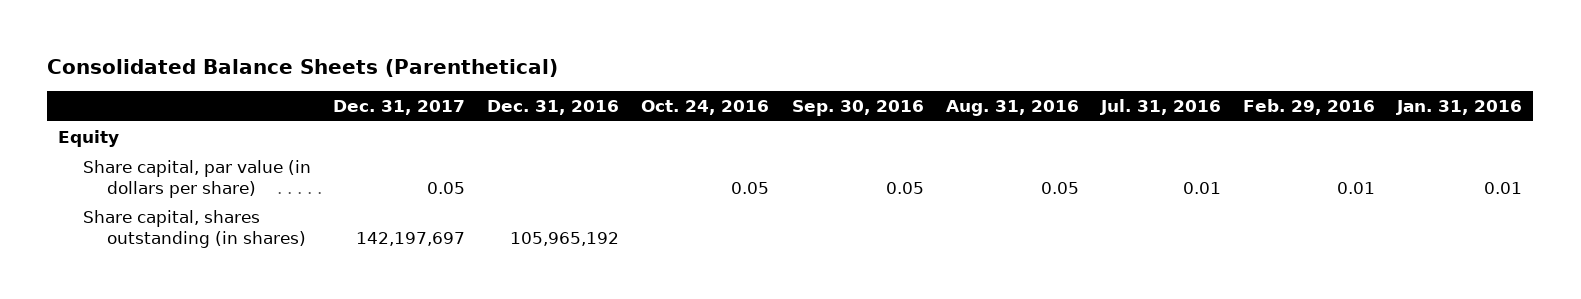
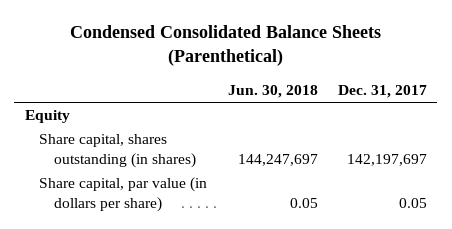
- Consolidated Balance Sheets (Parenthetical)
+ Condensed Consolidated Balance Sheets (Parenthetical)
- | Dec. 31, 2017 | Dec. 31, 2016 | Oct. 24, 2016 | Sep. 30, 2016 | Aug. 31, 2016 | Jul. 31, 2016 | Feb. 29, 2016 | Jan. 31, 2016
+ | Jun. 30, 2018 | Dec. 31, 2017
moved down: Share capital, par value (in dollars per share) | 0.05 | 0.05

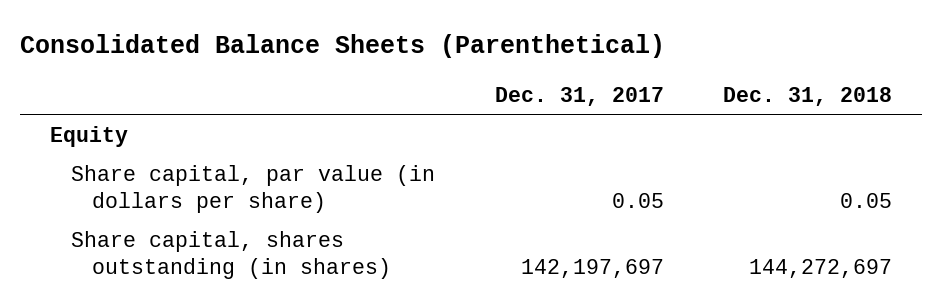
- Condensed Consolidated Balance Sheets (Parenthetical)
+ Consolidated Balance Sheets (Parenthetical)
- | Jun. 30, 2018 | Dec. 31, 2017
+ | Dec. 31, 2017 | Dec. 31, 2018
moved down: Share capital, shares outstanding (in shares) | 142,197,697 | 144,272,697

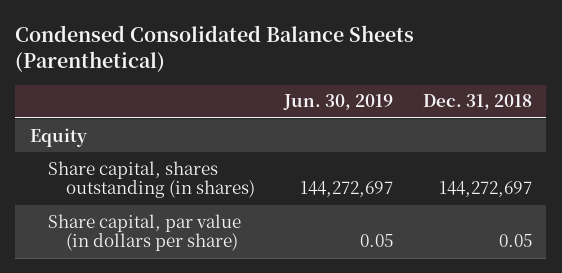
- Consolidated Balance Sheets (Parenthetical)
+ Condensed Consolidated Balance Sheets (Parenthetical)
- | Dec. 31, 2017 | Dec. 31, 2018
+ | Jun. 30, 2019 | Dec. 31, 2018
moved down: Share capital, par value (in dollars per share) | 0.05 | 0.05

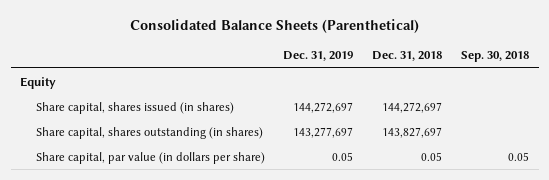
- Condensed Consolidated Balance Sheets (Parenthetical)
+ Consolidated Balance Sheets (Parenthetical)
- | Jun. 30, 2019 | Dec. 31, 2018
+ | Dec. 31, 2019 | Dec. 31, 2018 | Sep. 30, 2018
- Share capital, shares outstanding (in shares) | 144,272,697 | 144,272,697
+ Share capital, shares issued (in shares) | 144,272,697 | 144,272,697 |
+ Share capital, shares outstanding (in shares) | 143,277,697 | 143,827,697 |

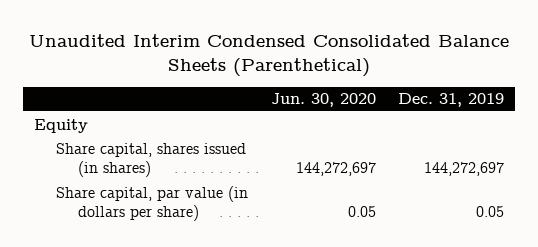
- Consolidated Balance Sheets (Parenthetical)
+ Unaudited Interim Condensed Consolidated Balance Sheets (Parenthetical)
- | Dec. 31, 2019 | Dec. 31, 2018 | Sep. 30, 2018
+ | Jun. 30, 2020 | Dec. 31, 2019
- Share capital, shares outstanding (in shares) | 143,277,697 | 143,827,697 |

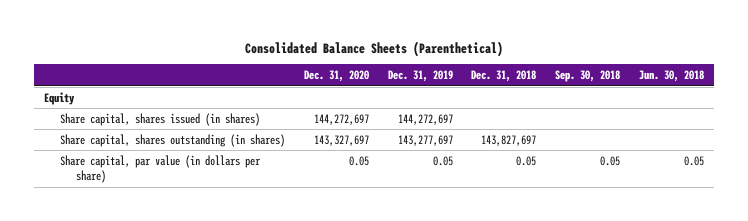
- Unaudited Interim Condensed Consolidated Balance Sheets (Parenthetical)
+ Consolidated Balance Sheets (Parenthetical)
- | Jun. 30, 2020 | Dec. 31, 2019
+ | Dec. 31, 2020 | Dec. 31, 2019 | Dec. 31, 2018 | Sep. 30, 2018 | Jun. 30, 2018
+ Share capital, shares outstanding (in shares) | 143,327,697 | 143,277,697 | 143,827,697 | |

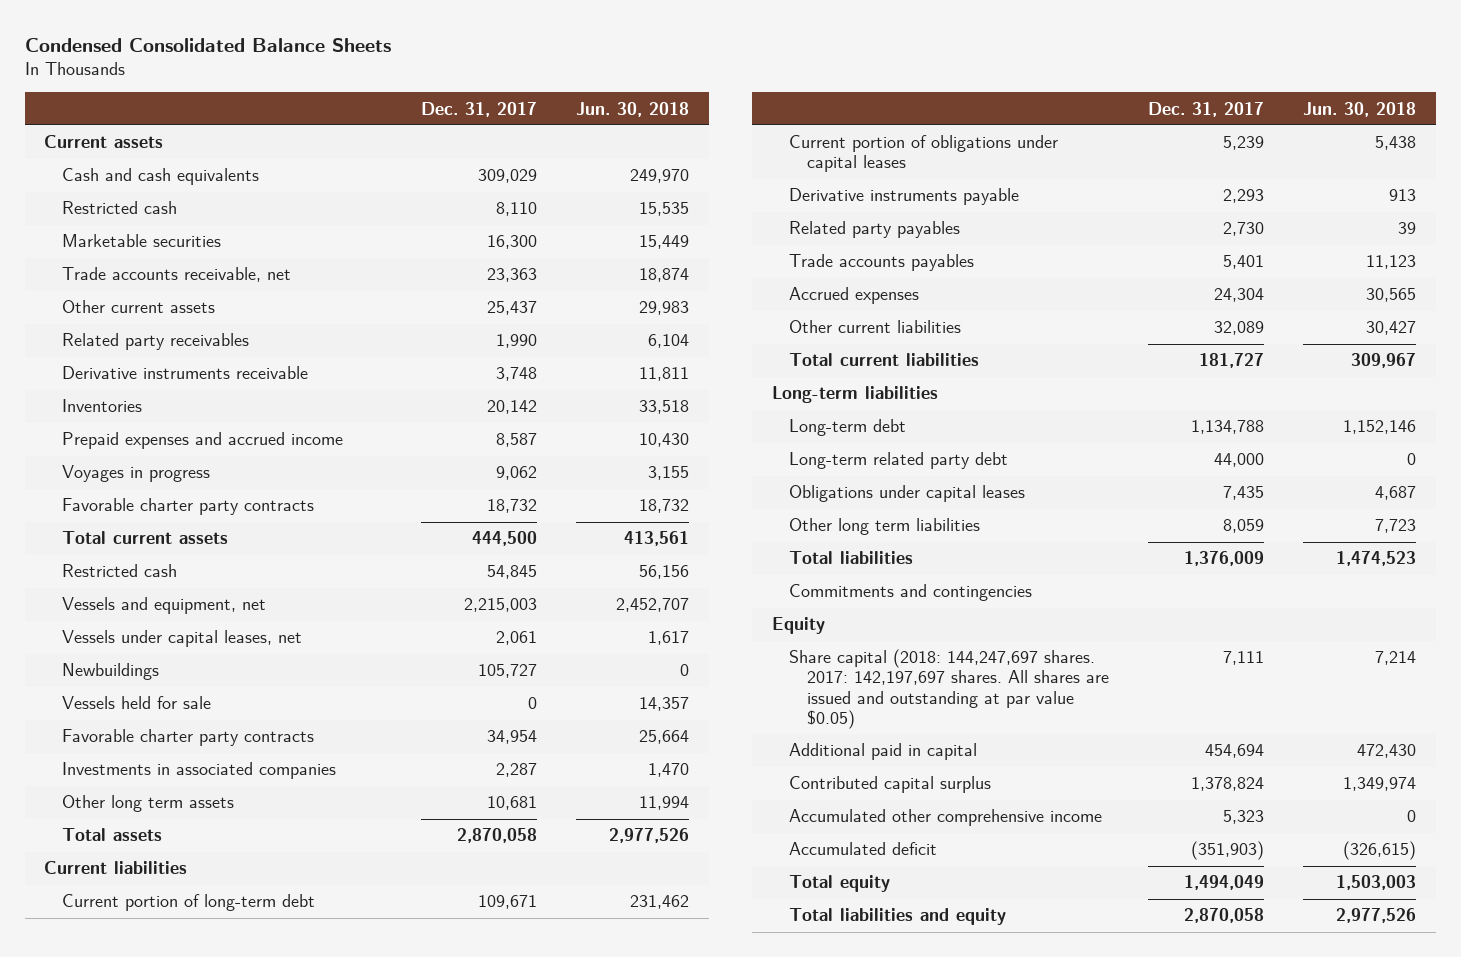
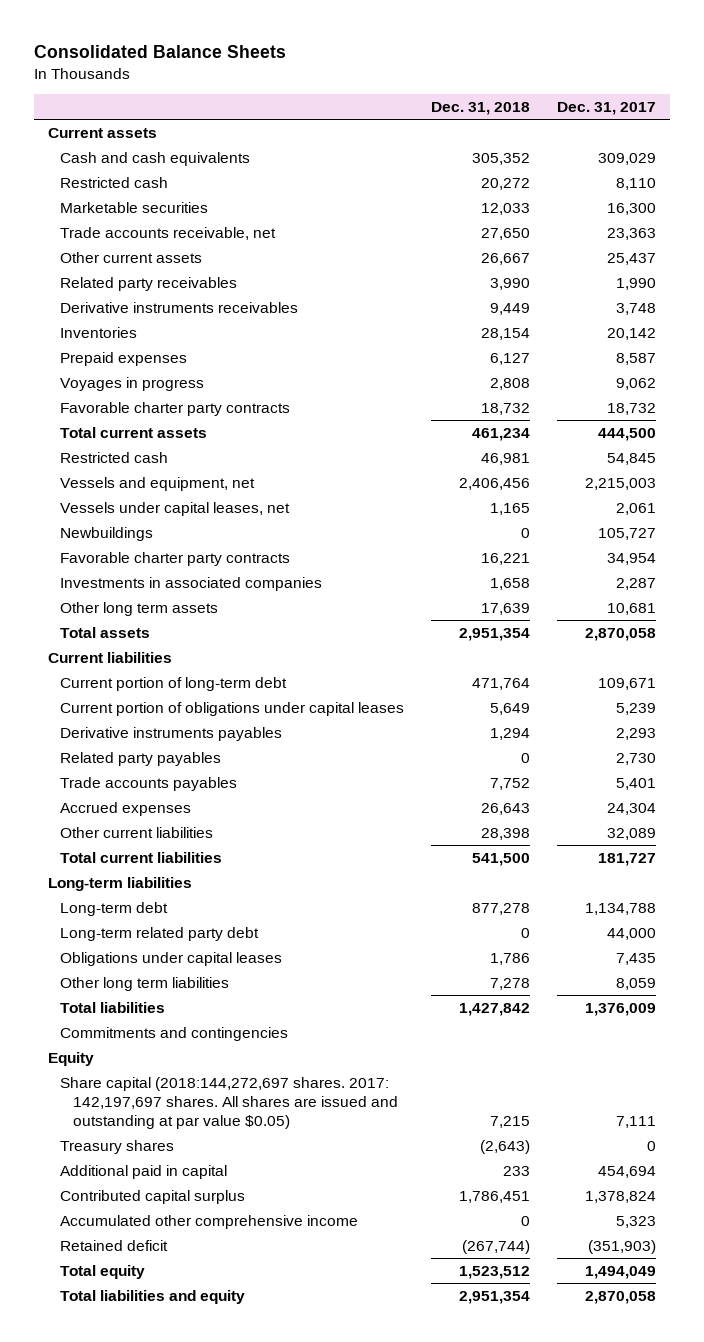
- Condensed Consolidated Balance Sheets
+ Consolidated Balance Sheets
- | Dec. 31, 2017 | Jun. 30, 2018
+ | Dec. 31, 2018 | Dec. 31, 2017
- Derivative instruments receivable | 3,748 | 11,811
+ Derivative instruments receivables | 9,449 | 3,748
- Prepaid expenses and accrued income | 8,587 | 10,430
+ Prepaid expenses | 6,127 | 8,587
- Vessels held for sale | 0 | 14,357
- Derivative instruments payable | 2,293 | 913
+ Derivative instruments payables | 1,294 | 2,293
- Share capital (2018: 144,247,697 shares. 2017: 142,197,697 shares. All shares are issued and outstanding at par value $0.05) | 7,111 | 7,214
+ Share capital (2018:144,272,697 shares. 2017: 142,197,697 shares. All shares are issued and outstanding at par value $0.05) | 7,215 | 7,111
+ Treasury shares | (2,643) | 0
- Accumulated deficit | (351,903) | (326,615)
+ Retained deficit | (267,744) | (351,903)

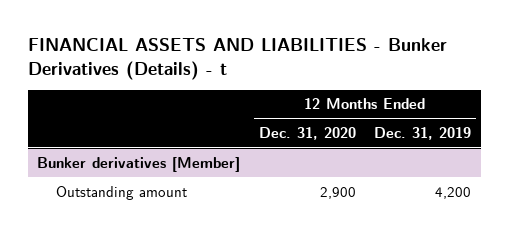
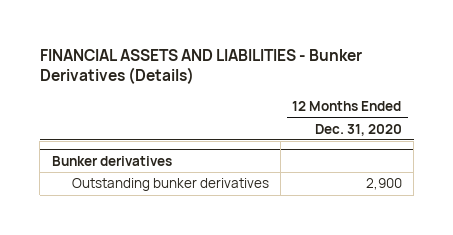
- FINANCIAL ASSETS AND LIABILITIES - Bunker Derivatives (Details) - t
+ FINANCIAL ASSETS AND LIABILITIES - Bunker Derivatives (Details)
- | 12 Months Ended Dec. 31, 2020 | 12 Months Ended Dec. 31, 2019
+ | 12 Months Ended Dec. 31, 2020
- Bunker derivatives [Member]
- Outstanding amount | 2,900 | 4,200
+ Bunker derivatives
+ Outstanding bunker derivatives | 2,900

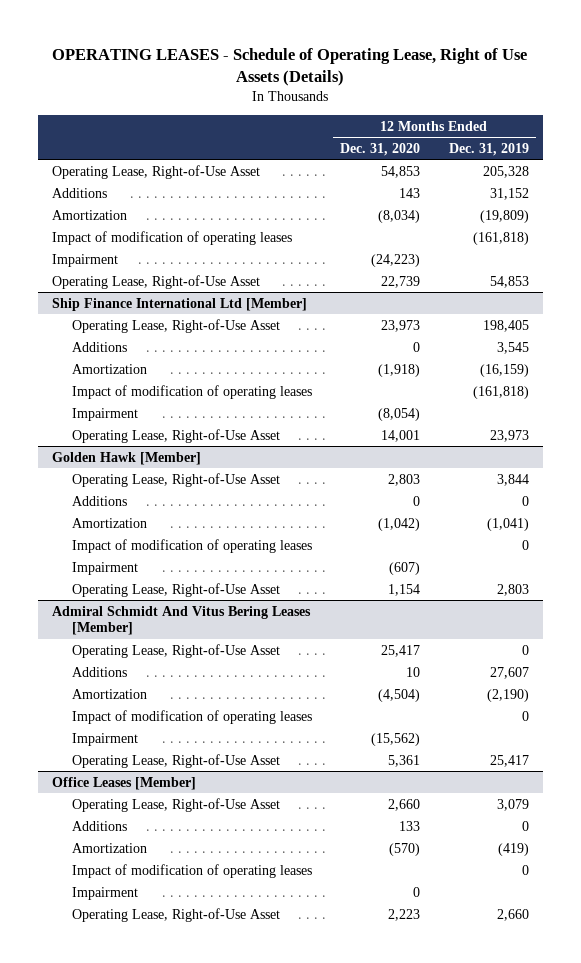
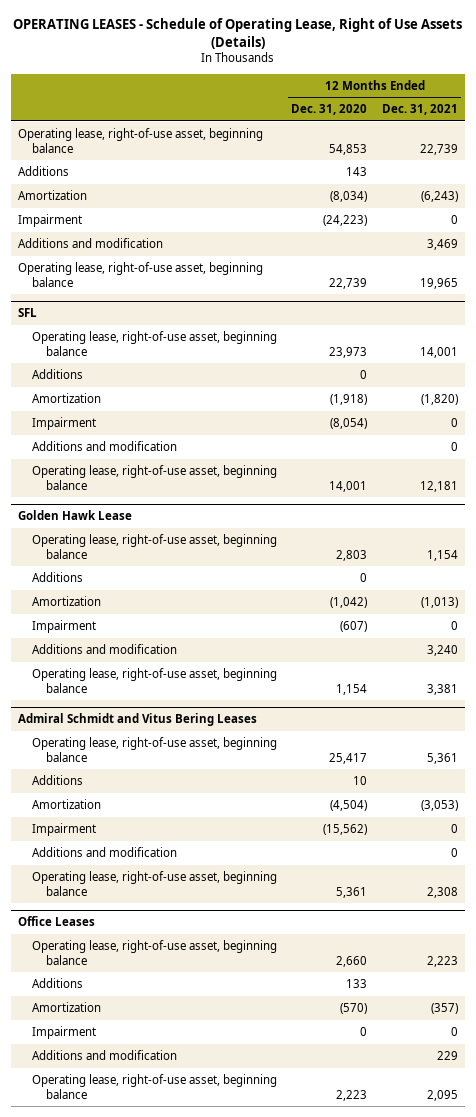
- | 12 Months Ended Dec. 31, 2020 | 12 Months Ended Dec. 31, 2019
+ | 12 Months Ended Dec. 31, 2020 | 12 Months Ended Dec. 31, 2021
- Operating Lease, Right-of-Use Asset | 54,853 | 205,328
+ Operating lease, right-of-use asset, beginning balance | 54,853 | 22,739
- Impact of modification of operating leases | | (161,818)
- Operating Lease, Right-of-Use Asset | 22,739 | 54,853
- Ship Finance International Ltd [Member]
- Operating Lease, Right-of-Use Asset | 23,973 | 198,405
+ Additions and modification | | 3,469
+ Operating lease, right-of-use asset, beginning balance | 22,739 | 19,965
+ SFL
+ Operating lease, right-of-use asset, beginning balance | 23,973 | 14,001
- Impact of modification of operating leases | | (161,818)
- Operating Lease, Right-of-Use Asset | 14,001 | 23,973
- Golden Hawk [Member]
- Operating Lease, Right-of-Use Asset | 2,803 | 3,844
+ Additions and modification | | 0
+ Operating lease, right-of-use asset, beginning balance | 14,001 | 12,181
+ Golden Hawk Lease
+ Operating lease, right-of-use asset, beginning balance | 2,803 | 1,154
- Impact of modification of operating leases | | 0
- Operating Lease, Right-of-Use Asset | 1,154 | 2,803
- Admiral Schmidt And Vitus Bering Leases [Member]
- Operating Lease, Right-of-Use Asset | 25,417 | 0
+ Additions and modification | | 3,240
+ Operating lease, right-of-use asset, beginning balance | 1,154 | 3,381
+ Admiral Schmidt and Vitus Bering Leases
+ Operating lease, right-of-use asset, beginning balance | 25,417 | 5,361
- Impact of modification of operating leases | | 0
- Operating Lease, Right-of-Use Asset | 5,361 | 25,417
- Office Leases [Member]
- Operating Lease, Right-of-Use Asset | 2,660 | 3,079
+ Additions and modification | | 0
+ Operating lease, right-of-use asset, beginning balance | 5,361 | 2,308
+ Office Leases
+ Operating lease, right-of-use asset, beginning balance | 2,660 | 2,223
- Impact of modification of operating leases | | 0
- Operating Lease, Right-of-Use Asset | 2,223 | 2,660
+ Additions and modification | | 229
+ Operating lease, right-of-use asset, beginning balance | 2,223 | 2,095

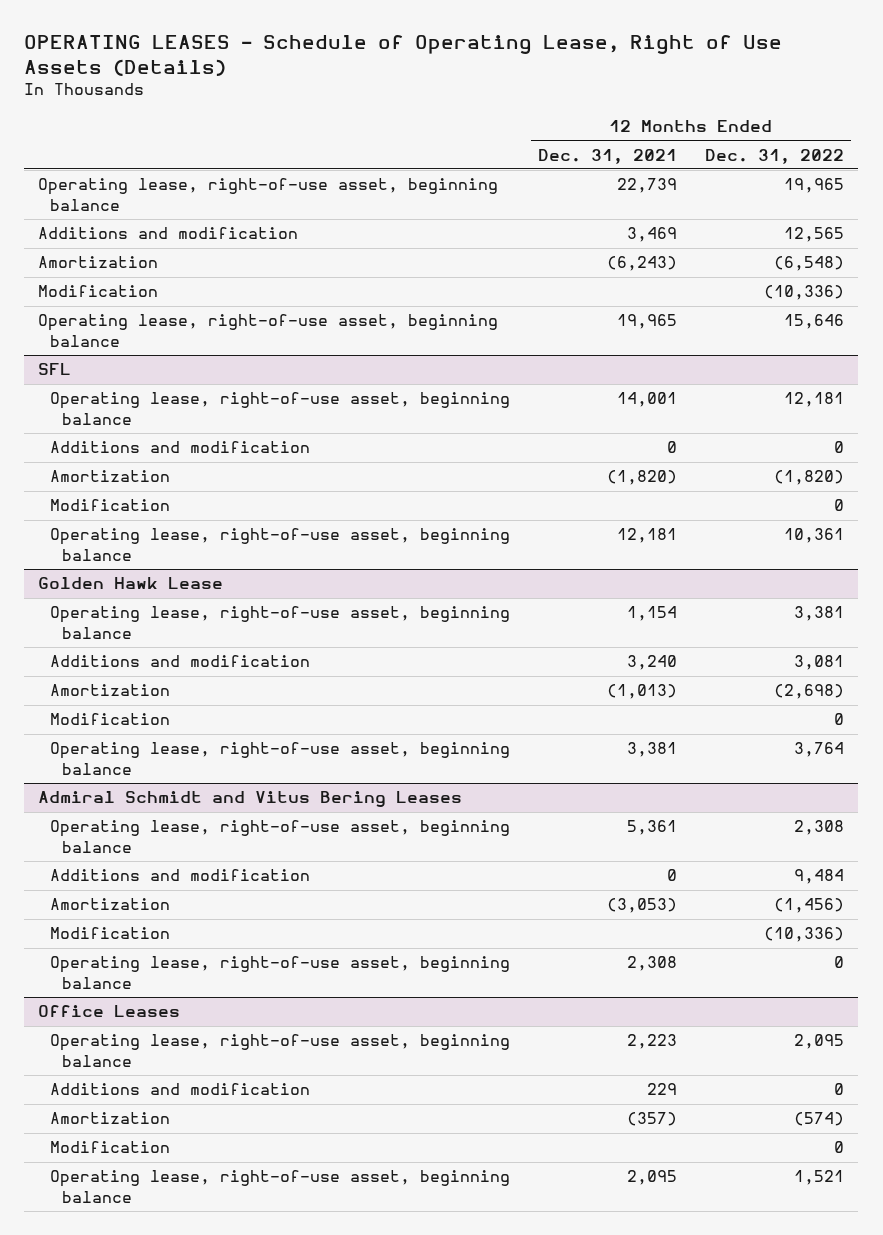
- | 12 Months Ended Dec. 31, 2020 | 12 Months Ended Dec. 31, 2021
+ | 12 Months Ended Dec. 31, 2021 | 12 Months Ended Dec. 31, 2022
- Additions | 143 |
- Impairment | (24,223) | 0
moved down: Amortization | (6,243) | (6,548)
+ Modification | | (10,336)
@ SFL
- Additions | 0 |
- Impairment | (8,054) | 0
moved down: Amortization | (1,820) | (1,820)
+ Modification | | 0
@ Golden Hawk Lease
- Additions | 0 |
- Impairment | (607) | 0
moved down: Amortization | (1,013) | (2,698)
+ Modification | | 0
@ Admiral Schmidt and Vitus Bering Leases
- Additions | 10 |
- Impairment | (15,562) | 0
moved down: Amortization | (3,053) | (1,456)
+ Modification | | (10,336)
@ Office Leases
- Additions | 133 |
- Impairment | 0 | 0
moved down: Amortization | (357) | (574)
+ Modification | | 0

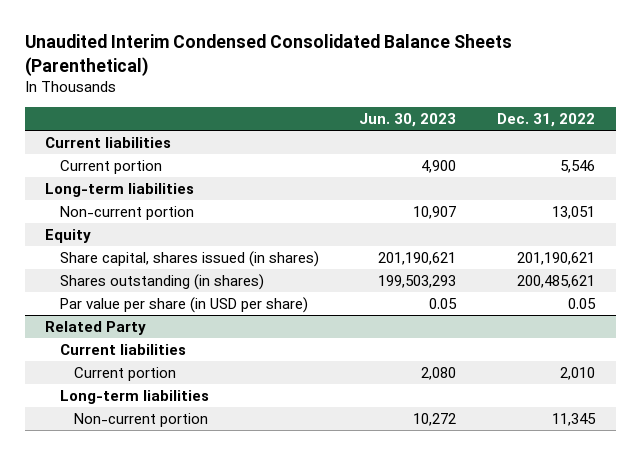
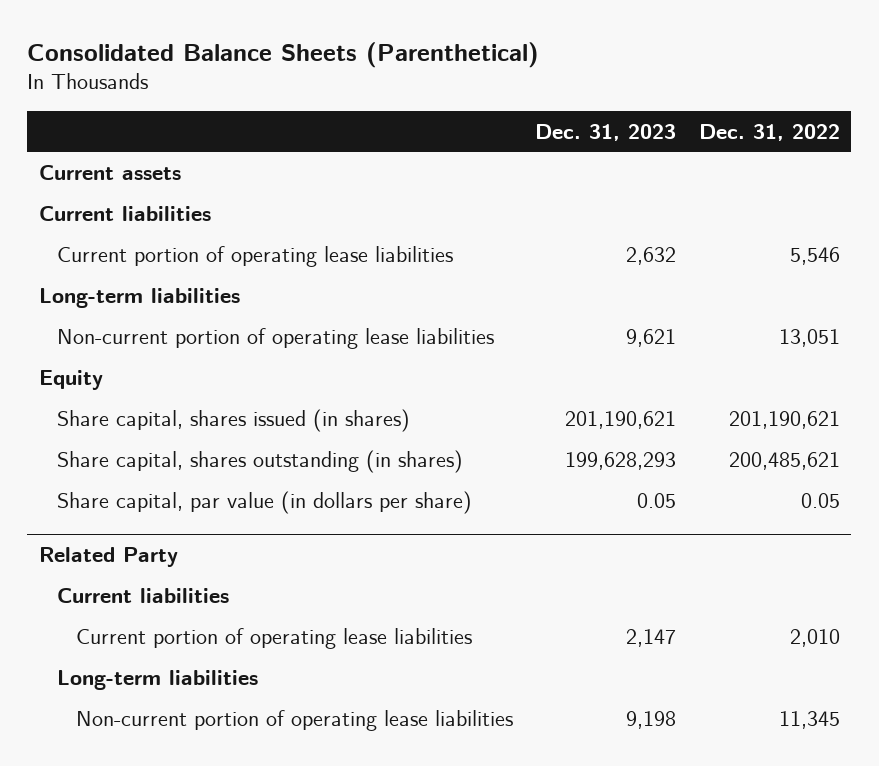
- Unaudited Interim Condensed Consolidated Balance Sheets (Parenthetical)
+ Consolidated Balance Sheets (Parenthetical)
- | Jun. 30, 2023 | Dec. 31, 2022
+ | Dec. 31, 2023 | Dec. 31, 2022
+ Current assets
- Current portion | 4,900 | 5,546
+ Current portion of operating lease liabilities | 2,632 | 5,546
- Non-current portion | 10,907 | 13,051
+ Non-current portion of operating lease liabilities | 9,621 | 13,051
- Shares outstanding (in shares) | 199,503,293 | 200,485,621
- Par value per share (in USD per share) | 0.05 | 0.05
+ Share capital, shares outstanding (in shares) | 199,628,293 | 200,485,621
+ Share capital, par value (in dollars per share) | 0.05 | 0.05
@ Related Party
- Current portion | 2,080 | 2,010
+ Current portion of operating lease liabilities | 2,147 | 2,010
- Non-current portion | 10,272 | 11,345
+ Non-current portion of operating lease liabilities | 9,198 | 11,345

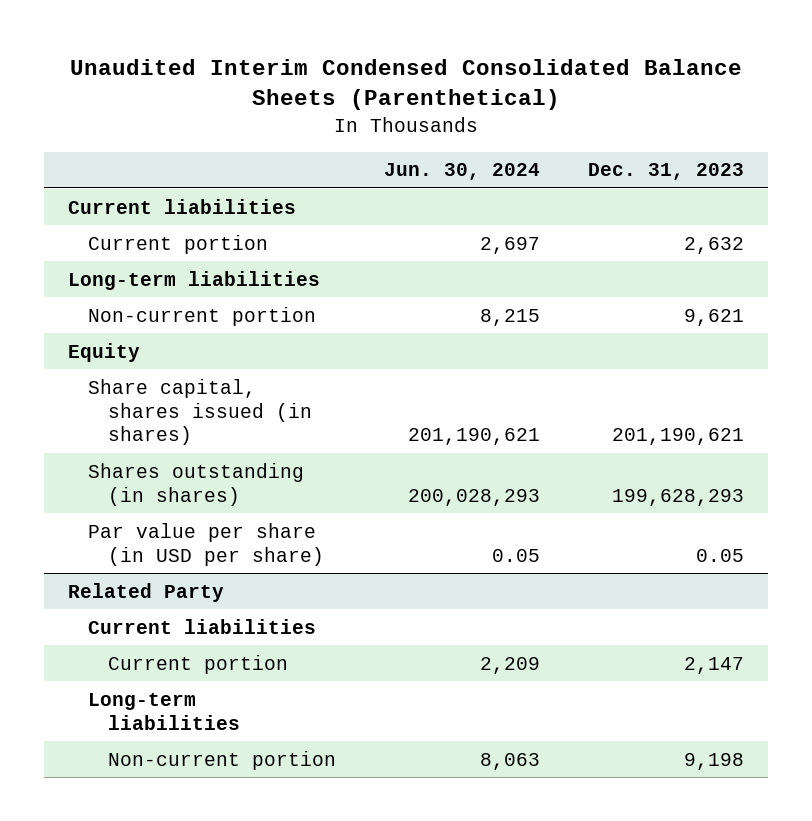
- Consolidated Balance Sheets (Parenthetical)
+ Unaudited Interim Condensed Consolidated Balance Sheets (Parenthetical)
- | Dec. 31, 2023 | Dec. 31, 2022
+ | Jun. 30, 2024 | Dec. 31, 2023
- Current assets
- Current portion of operating lease liabilities | 2,632 | 5,546
+ Current portion | 2,697 | 2,632
- Non-current portion of operating lease liabilities | 9,621 | 13,051
+ Non-current portion | 8,215 | 9,621
- Share capital, shares outstanding (in shares) | 199,628,293 | 200,485,621
- Share capital, par value (in dollars per share) | 0.05 | 0.05
+ Shares outstanding (in shares) | 200,028,293 | 199,628,293
+ Par value per share (in USD per share) | 0.05 | 0.05
@ Related Party
- Current portion of operating lease liabilities | 2,147 | 2,010
+ Current portion | 2,209 | 2,147
- Non-current portion of operating lease liabilities | 9,198 | 11,345
+ Non-current portion | 8,063 | 9,198

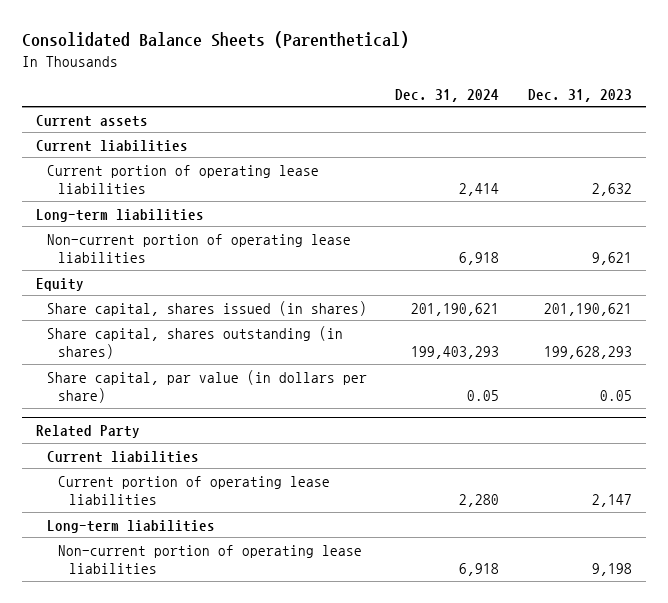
- Unaudited Interim Condensed Consolidated Balance Sheets (Parenthetical)
+ Consolidated Balance Sheets (Parenthetical)
- | Jun. 30, 2024 | Dec. 31, 2023
+ | Dec. 31, 2024 | Dec. 31, 2023
+ Current assets
- Current portion | 2,697 | 2,632
+ Current portion of operating lease liabilities | 2,414 | 2,632
- Non-current portion | 8,215 | 9,621
+ Non-current portion of operating lease liabilities | 6,918 | 9,621
- Shares outstanding (in shares) | 200,028,293 | 199,628,293
- Par value per share (in USD per share) | 0.05 | 0.05
+ Share capital, shares outstanding (in shares) | 199,403,293 | 199,628,293
+ Share capital, par value (in dollars per share) | 0.05 | 0.05
@ Related Party
- Current portion | 2,209 | 2,147
+ Current portion of operating lease liabilities | 2,280 | 2,147
- Non-current portion | 8,063 | 9,198
+ Non-current portion of operating lease liabilities | 6,918 | 9,198

